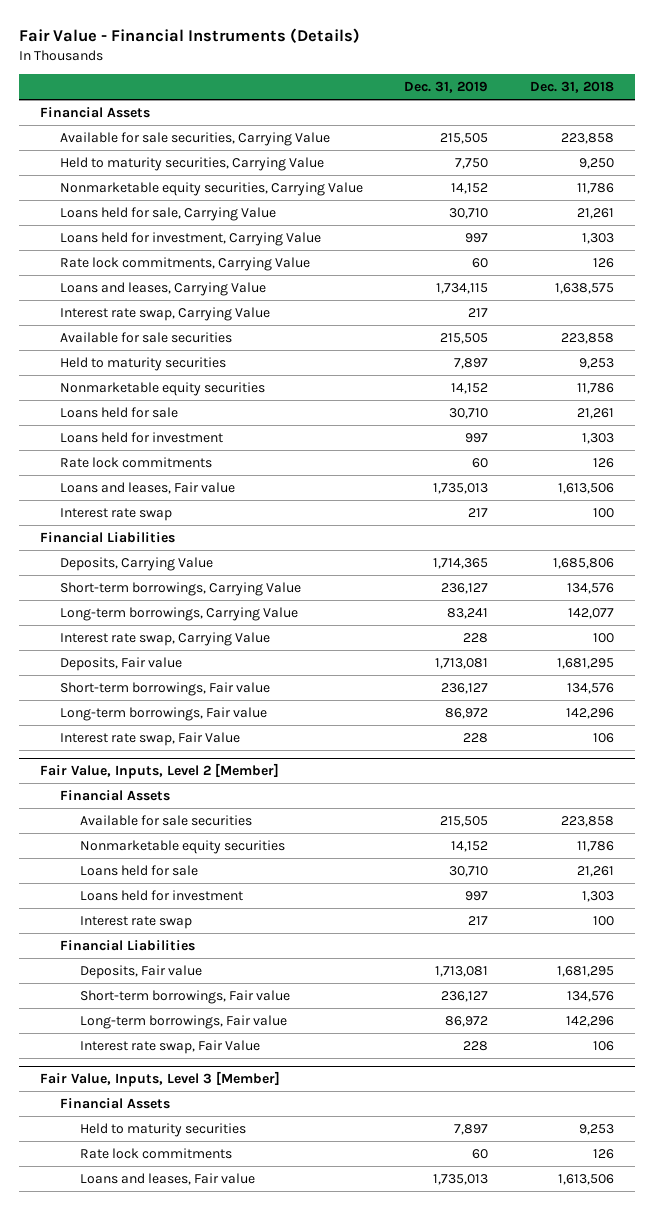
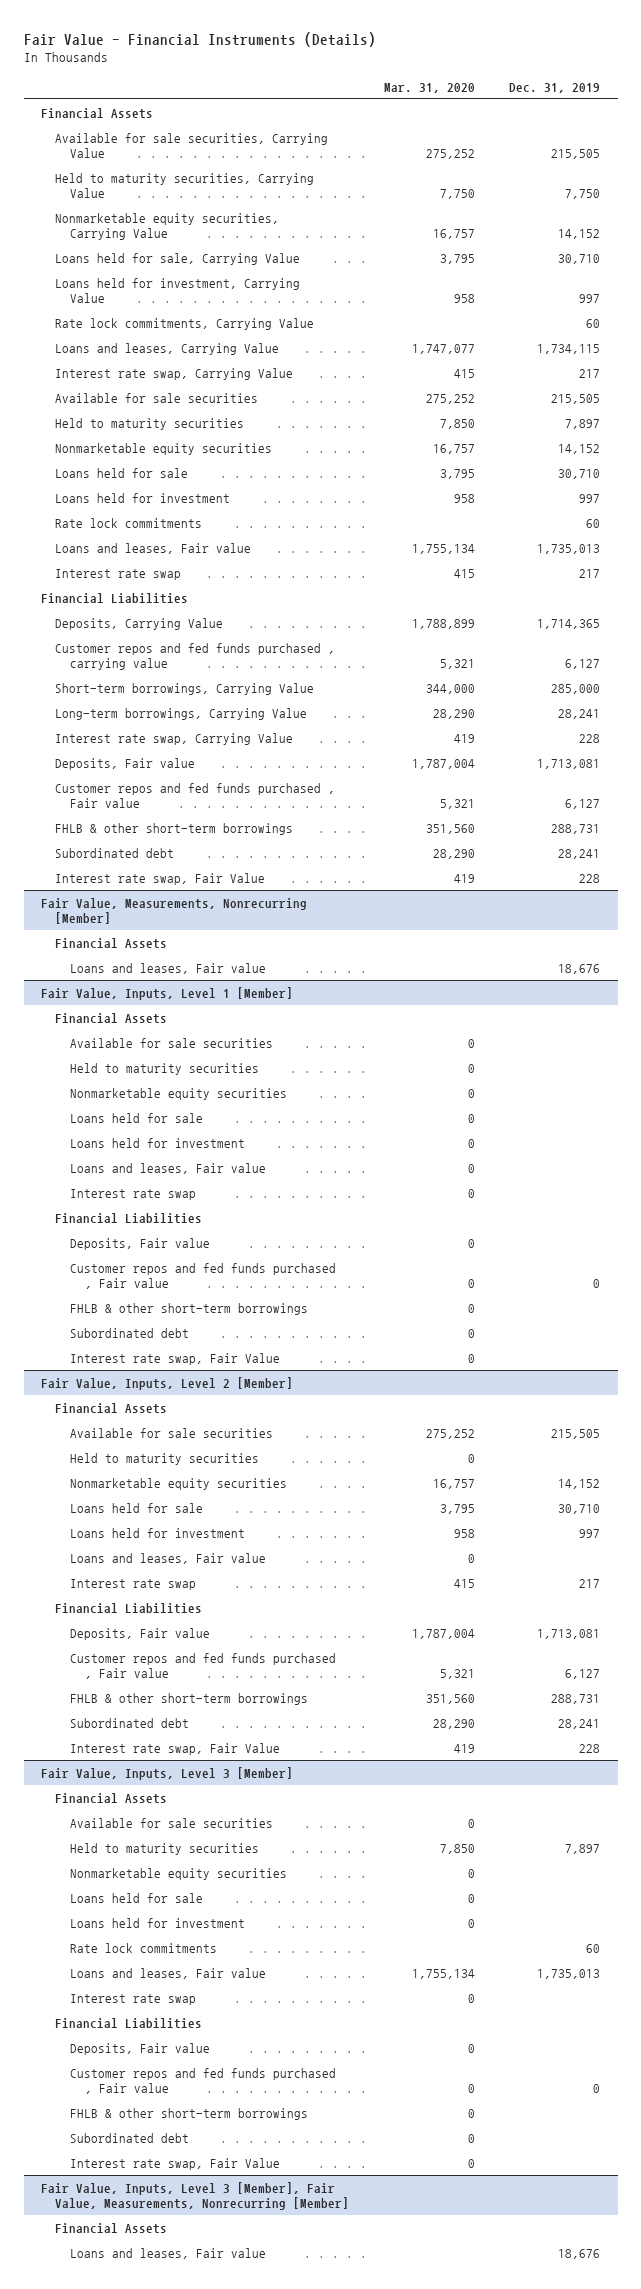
- | Dec. 31, 2019 | Dec. 31, 2018
+ | Mar. 31, 2020 | Dec. 31, 2019
- Short-term borrowings, Carrying Value | 236,127 | 134,576
- Long-term borrowings, Carrying Value | 83,241 | 142,077
+ Customer repos and fed funds purchased , carrying value | 5,321 | 6,127
+ Short-term borrowings, Carrying Value | 344,000 | 285,000
+ Long-term borrowings, Carrying Value | 28,290 | 28,241
- Short-term borrowings, Fair value | 236,127 | 134,576
- Long-term borrowings, Fair value | 86,972 | 142,296
+ Customer repos and fed funds purchased , Fair value | 5,321 | 6,127
+ FHLB & other short-term borrowings | 351,560 | 288,731
+ Subordinated debt | 28,290 | 28,241
+ Fair Value, Measurements, Nonrecurring [Member]
+ Financial Assets
+ Loans and leases, Fair value | | 18,676
+ Fair Value, Inputs, Level 1 [Member]
+ Financial Assets
+ Available for sale securities | 0 |
+ Held to maturity securities | 0 |
+ Nonmarketable equity securities | 0 |
+ Loans held for sale | 0 |
+ Loans held for investment | 0 |
+ Loans and leases, Fair value | 0 |
+ Interest rate swap | 0 |
+ Financial Liabilities
+ Deposits, Fair value | 0 |
+ Customer repos and fed funds purchased , Fair value | 0 | 0
+ FHLB & other short-term borrowings | 0 |
+ Subordinated debt | 0 |
+ Interest rate swap, Fair Value | 0 |
@ Fair Value, Inputs, Level 2 [Member]
+ Held to maturity securities | 0 |
+ Loans and leases, Fair value | 0 |
- Short-term borrowings, Fair value | 236,127 | 134,576
- Long-term borrowings, Fair value | 86,972 | 142,296
+ Customer repos and fed funds purchased , Fair value | 5,321 | 6,127
+ FHLB & other short-term borrowings | 351,560 | 288,731
+ Subordinated debt | 28,290 | 28,241
@ Fair Value, Inputs, Level 3 [Member]
+ Available for sale securities | 0 |
+ Nonmarketable equity securities | 0 |
+ Loans held for sale | 0 |
+ Loans held for investment | 0 |
+ Interest rate swap | 0 |
+ Financial Liabilities
+ Deposits, Fair value | 0 |
+ Customer repos and fed funds purchased , Fair value | 0 | 0
+ FHLB & other short-term borrowings | 0 |
+ Subordinated debt | 0 |
+ Interest rate swap, Fair Value | 0 |
+ Fair Value, Inputs, Level 3 [Member], Fair Value, Measurements, Nonrecurring [Member]
+ Financial Assets
+ Loans and leases, Fair value | | 18,676

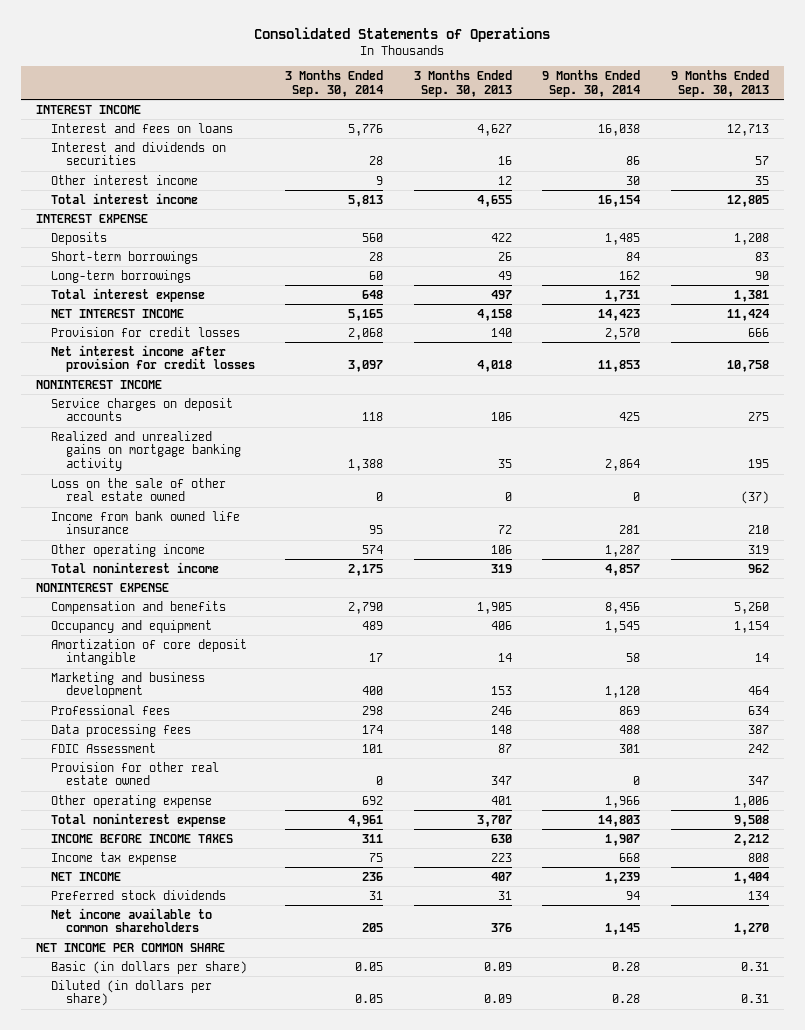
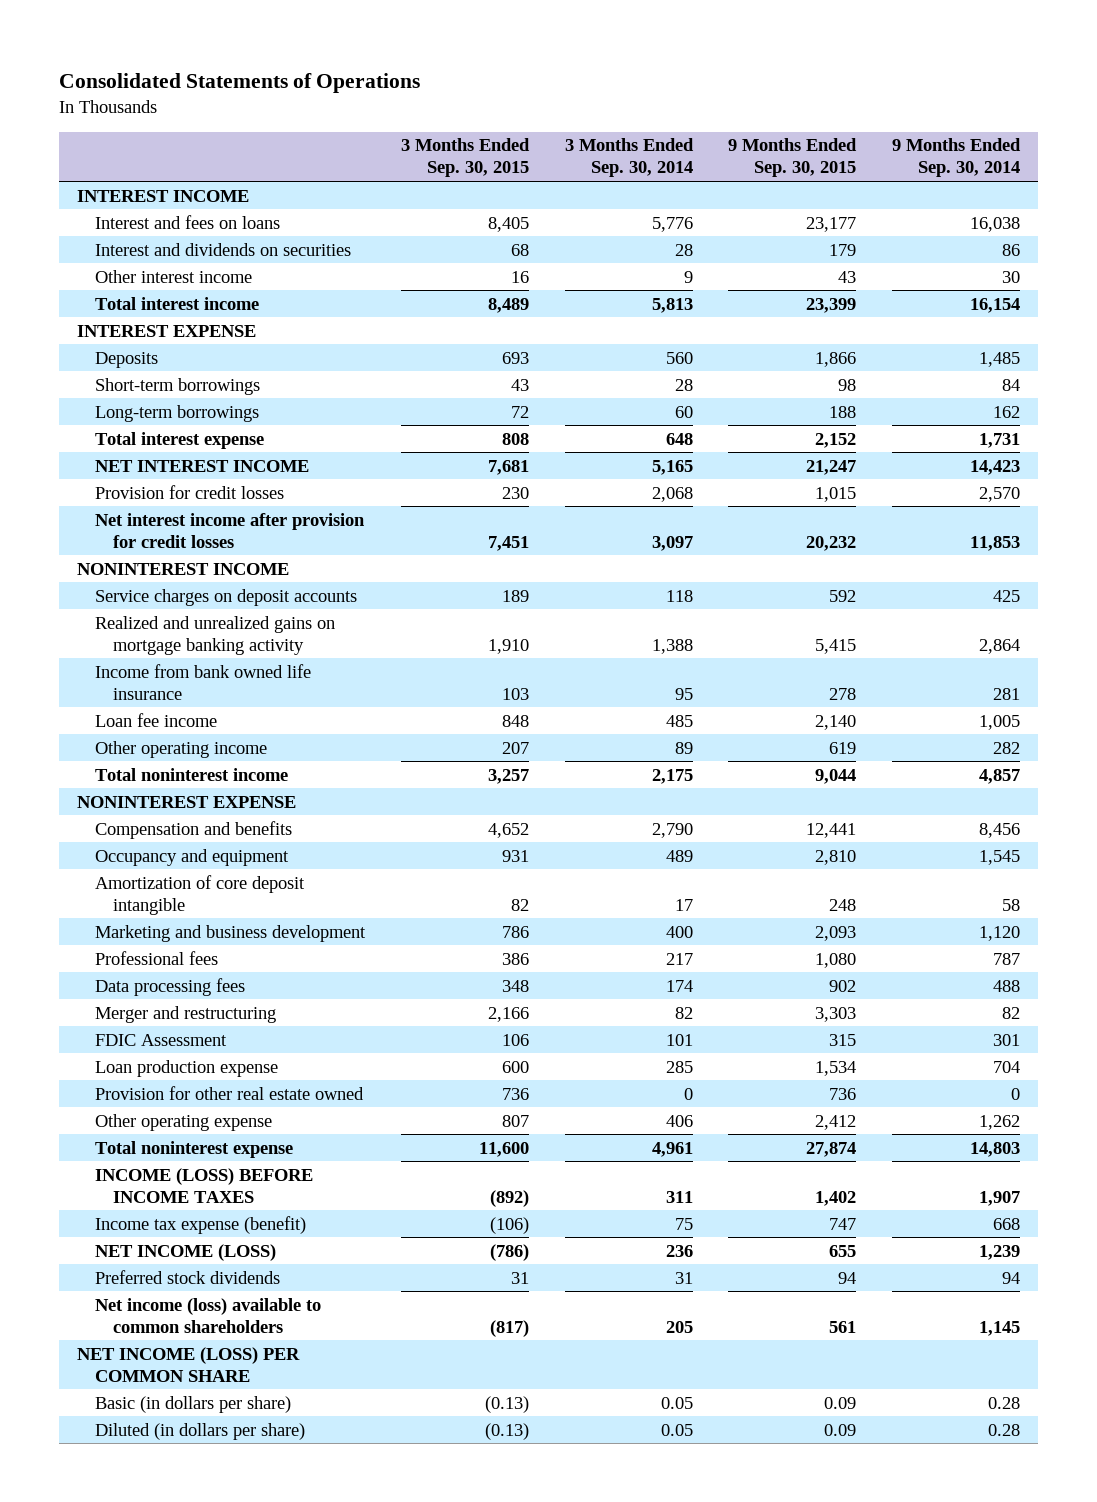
- | 3 Months Ended Sep. 30, 2014 | 3 Months Ended Sep. 30, 2013 | 9 Months Ended Sep. 30, 2014 | 9 Months Ended Sep. 30, 2013
+ | 3 Months Ended Sep. 30, 2015 | 3 Months Ended Sep. 30, 2014 | 9 Months Ended Sep. 30, 2015 | 9 Months Ended Sep. 30, 2014
- Loss on the sale of other real estate owned | 0 | 0 | 0 | (37)
- Other operating income | 574 | 106 | 1,287 | 319
+ Loan fee income | 848 | 485 | 2,140 | 1,005
+ Other operating income | 207 | 89 | 619 | 282
- Professional fees | 298 | 246 | 869 | 634
+ Professional fees | 386 | 217 | 1,080 | 787
+ Merger and restructuring | 2,166 | 82 | 3,303 | 82
+ Loan production expense | 600 | 285 | 1,534 | 704
- Other operating expense | 692 | 401 | 1,966 | 1,006
+ Other operating expense | 807 | 406 | 2,412 | 1,262
- INCOME BEFORE INCOME TAXES | 311 | 630 | 1,907 | 2,212
- Income tax expense | 75 | 223 | 668 | 808
- NET INCOME | 236 | 407 | 1,239 | 1,404
+ INCOME (LOSS) BEFORE INCOME TAXES | (892) | 311 | 1,402 | 1,907
+ Income tax expense (benefit) | (106) | 75 | 747 | 668
+ NET INCOME (LOSS) | (786) | 236 | 655 | 1,239
- Net income available to common shareholders | 205 | 376 | 1,145 | 1,270
- NET INCOME PER COMMON SHARE
+ Net income (loss) available to common shareholders | (817) | 205 | 561 | 1,145
+ NET INCOME (LOSS) PER COMMON SHARE

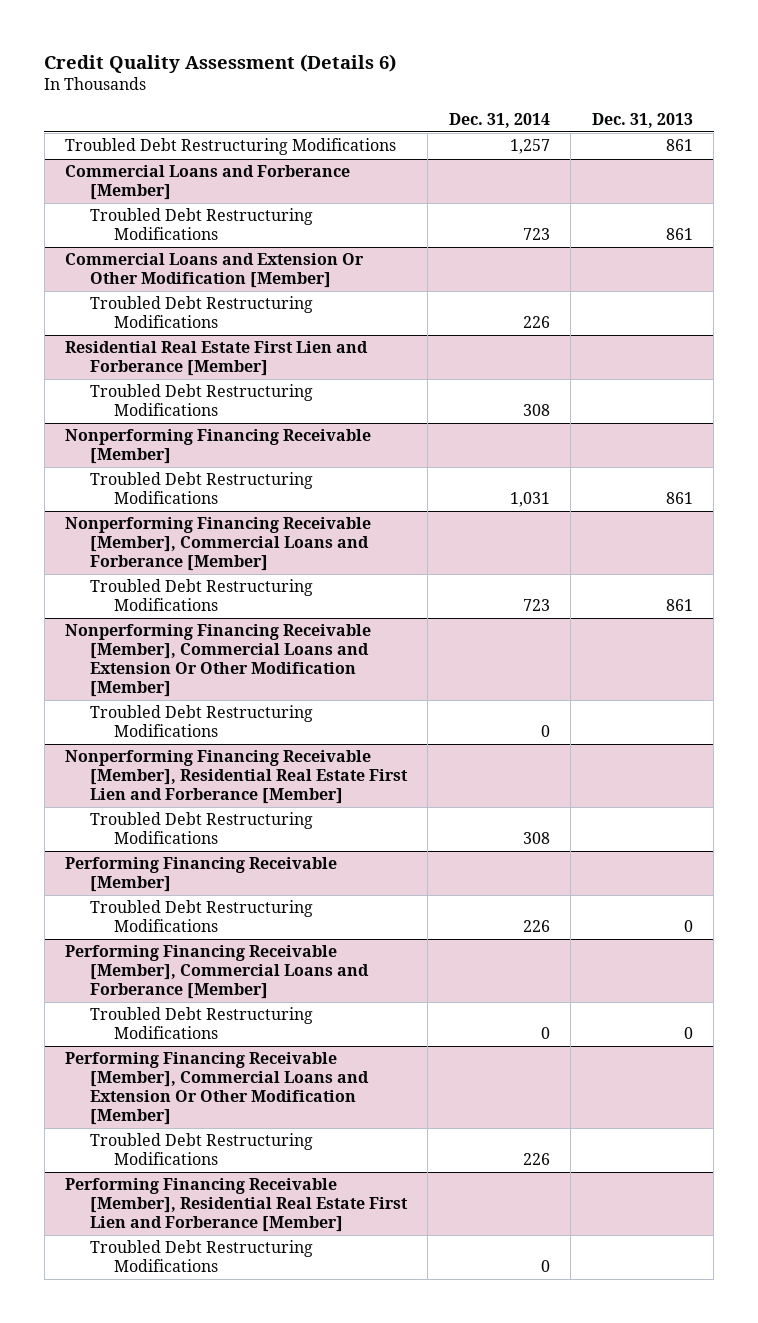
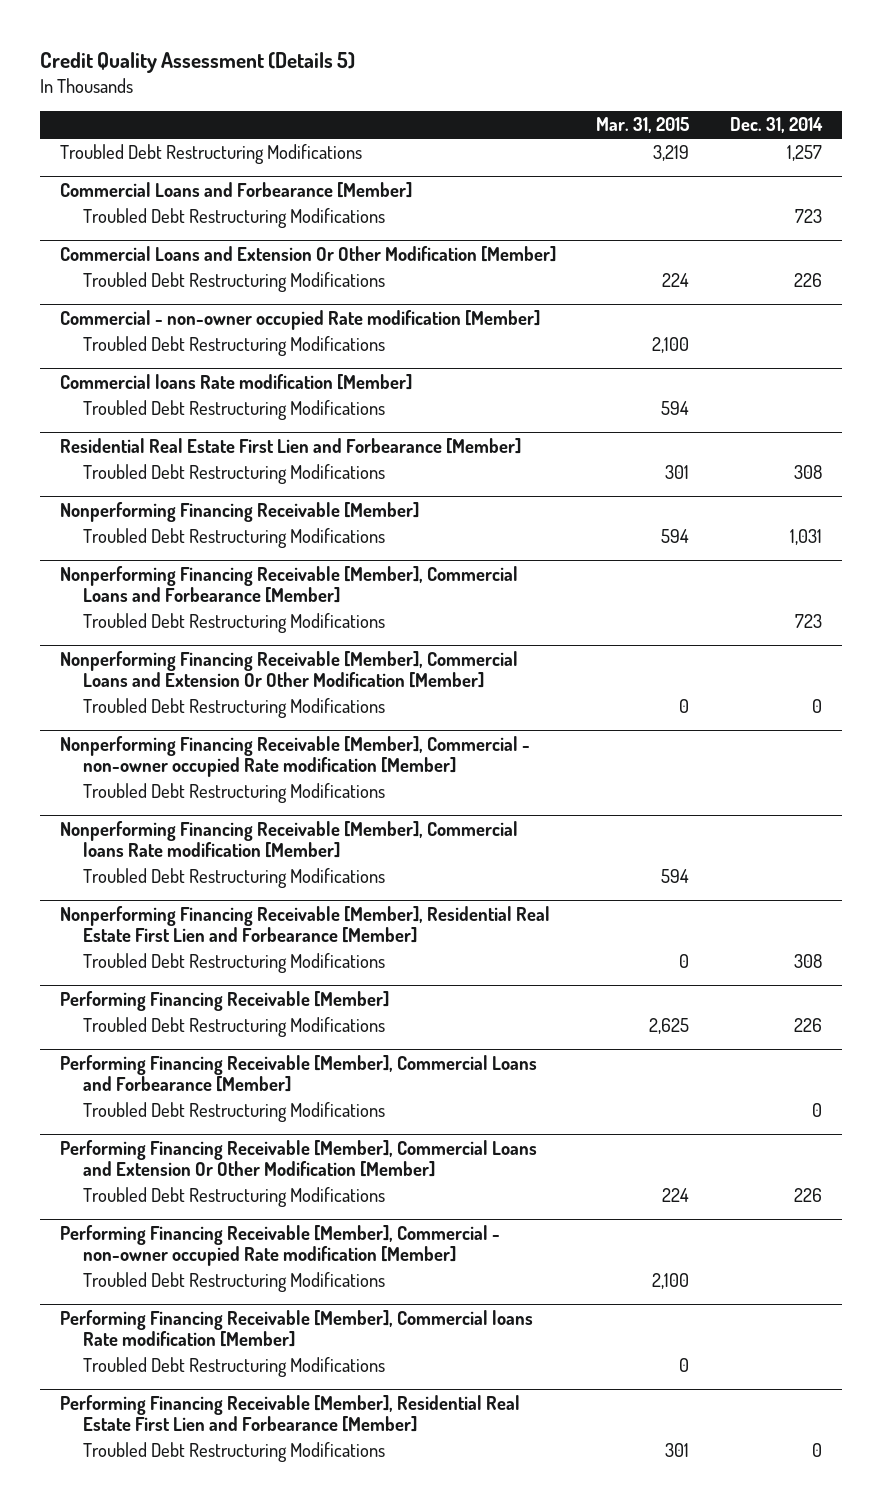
- Credit Quality Assessment (Details 6)
+ Credit Quality Assessment (Details 5)
- | Dec. 31, 2014 | Dec. 31, 2013
+ | Mar. 31, 2015 | Dec. 31, 2014
- Commercial Loans and Forberance [Member]
+ Commercial Loans and Forbearance [Member]
- Residential Real Estate First Lien and Forberance [Member]
+ Commercial - non-owner occupied Rate modification [Member]
+ Troubled Debt Restructuring Modifications | 2,100 |
+ Commercial loans Rate modification [Member]
+ Troubled Debt Restructuring Modifications | 594 |
+ Residential Real Estate First Lien and Forbearance [Member]
- Nonperforming Financing Receivable [Member], Commercial Loans and Forberance [Member]
+ Nonperforming Financing Receivable [Member], Commercial Loans and Forbearance [Member]
- Nonperforming Financing Receivable [Member], Residential Real Estate First Lien and Forberance [Member]
+ Nonperforming Financing Receivable [Member], Commercial - non-owner occupied Rate modification [Member]
+ Troubled Debt Restructuring Modifications
+ Nonperforming Financing Receivable [Member], Commercial loans Rate modification [Member]
+ Troubled Debt Restructuring Modifications | 594 |
+ Nonperforming Financing Receivable [Member], Residential Real Estate First Lien and Forbearance [Member]
- Performing Financing Receivable [Member], Commercial Loans and Forberance [Member]
+ Performing Financing Receivable [Member], Commercial Loans and Forbearance [Member]
- Performing Financing Receivable [Member], Residential Real Estate First Lien and Forberance [Member]
+ Performing Financing Receivable [Member], Commercial - non-owner occupied Rate modification [Member]
+ Troubled Debt Restructuring Modifications | 2,100 |
+ Performing Financing Receivable [Member], Commercial loans Rate modification [Member]
+ Troubled Debt Restructuring Modifications | 0 |
+ Performing Financing Receivable [Member], Residential Real Estate First Lien and Forbearance [Member]

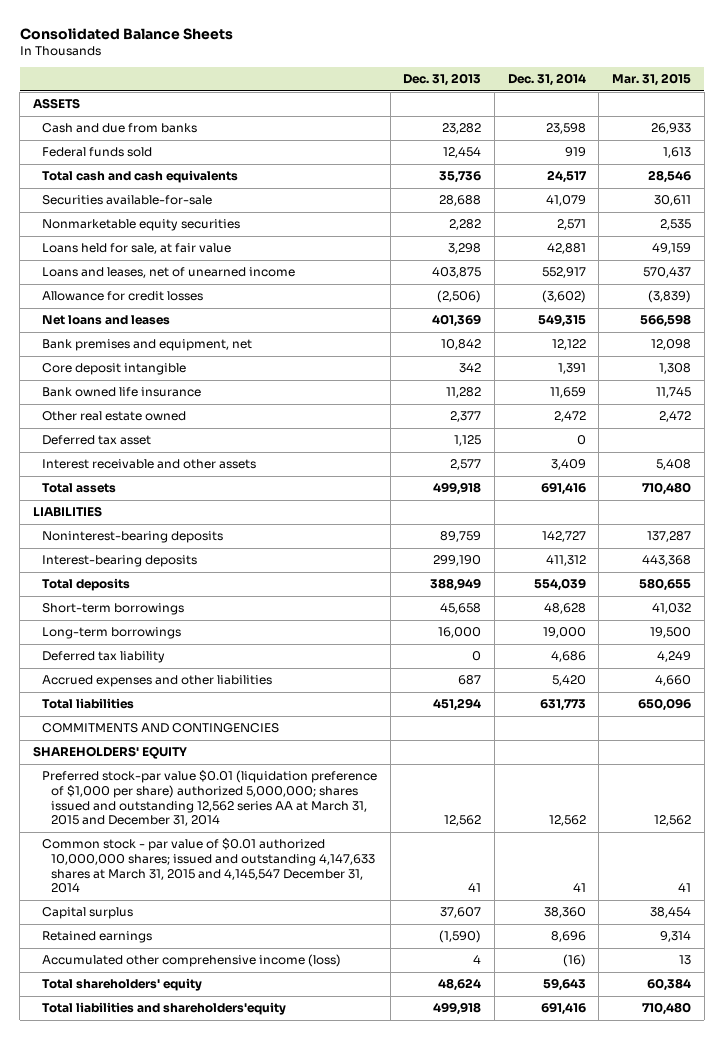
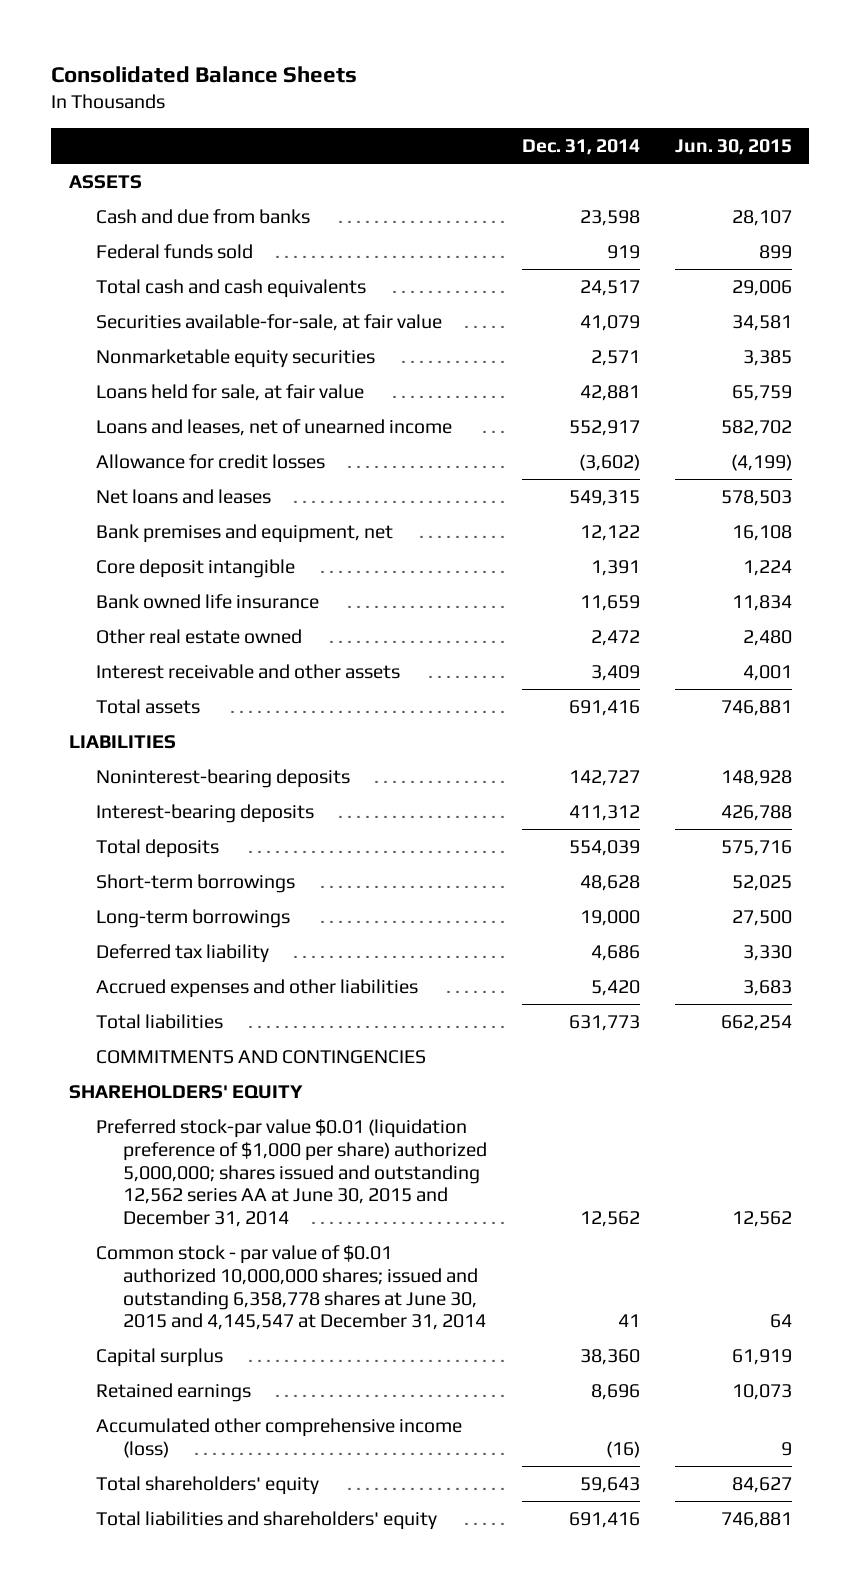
- | Dec. 31, 2013 | Dec. 31, 2014 | Mar. 31, 2015
+ | Dec. 31, 2014 | Jun. 30, 2015
- Securities available-for-sale | 28,688 | 41,079 | 30,611
+ Securities available-for-sale, at fair value | 41,079 | 34,581
- Deferred tax asset | 1,125 | 0 |
- Preferred stock-par value $0.01 (liquidation preference of $1,000 per share) authorized 5,000,000; shares issued and outstanding 12,562 series AA at March 31, 2015 and December 31, 2014 | 12,562 | 12,562 | 12,562
- Common stock - par value of $0.01 authorized 10,000,000 shares; issued and outstanding 4,147,633 shares at March 31, 2015 and 4,145,547 December 31, 2014 | 41 | 41 | 41
+ Preferred stock-par value $0.01 (liquidation preference of $1,000 per share) authorized 5,000,000; shares issued and outstanding 12,562 series AA at June 30, 2015 and December 31, 2014 | 12,562 | 12,562
+ Common stock - par value of $0.01 authorized 10,000,000 shares; issued and outstanding 6,358,778 shares at June 30, 2015 and 4,145,547 at December 31, 2014 | 41 | 64
- Total liabilities and shareholders'equity | 499,918 | 691,416 | 710,480
+ Total liabilities and shareholders' equity | 691,416 | 746,881

